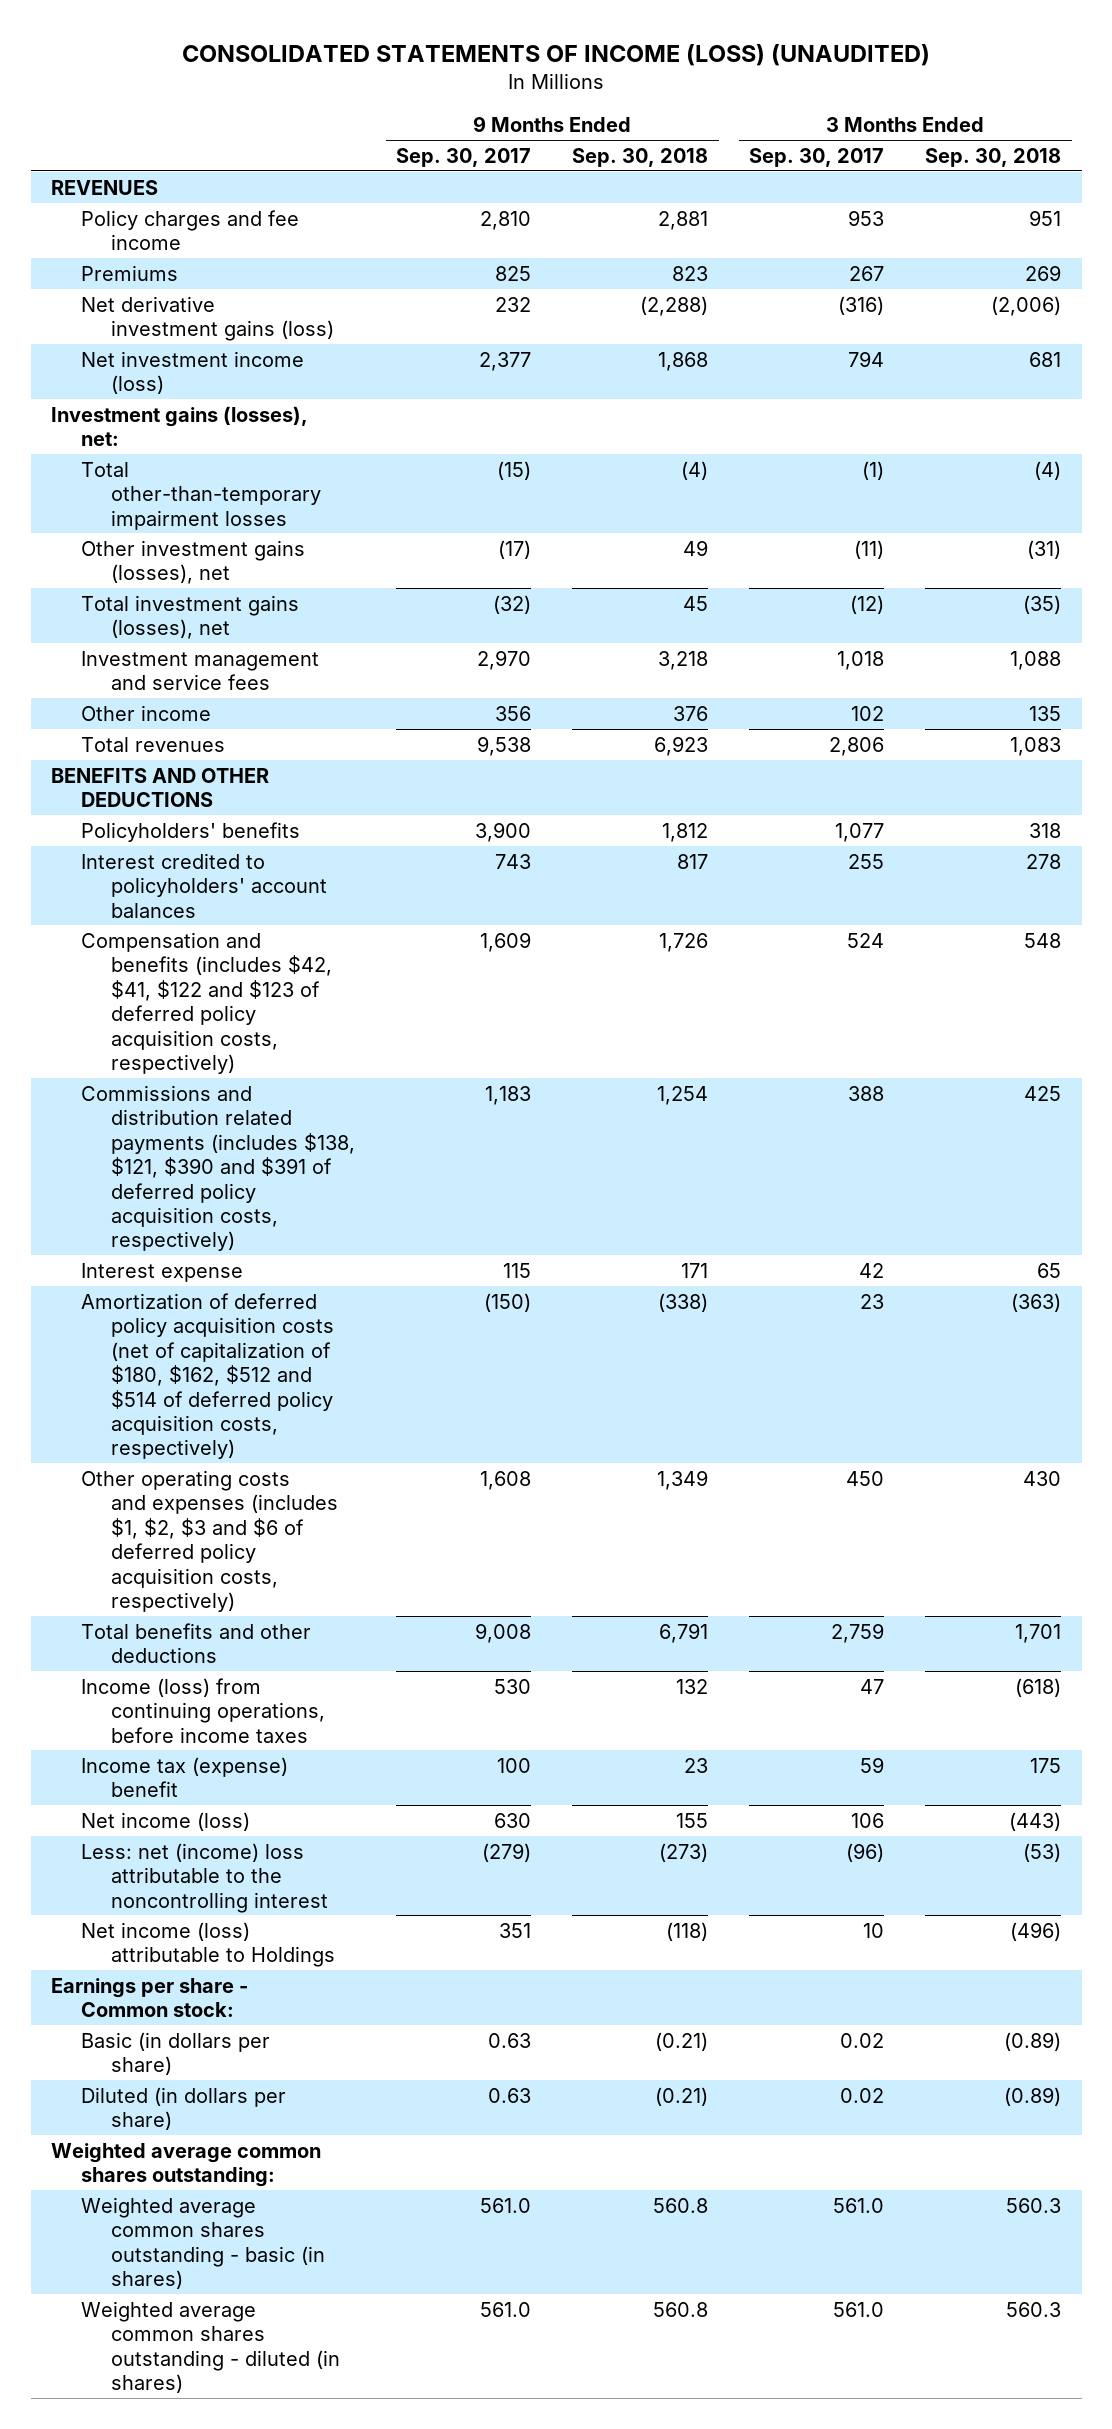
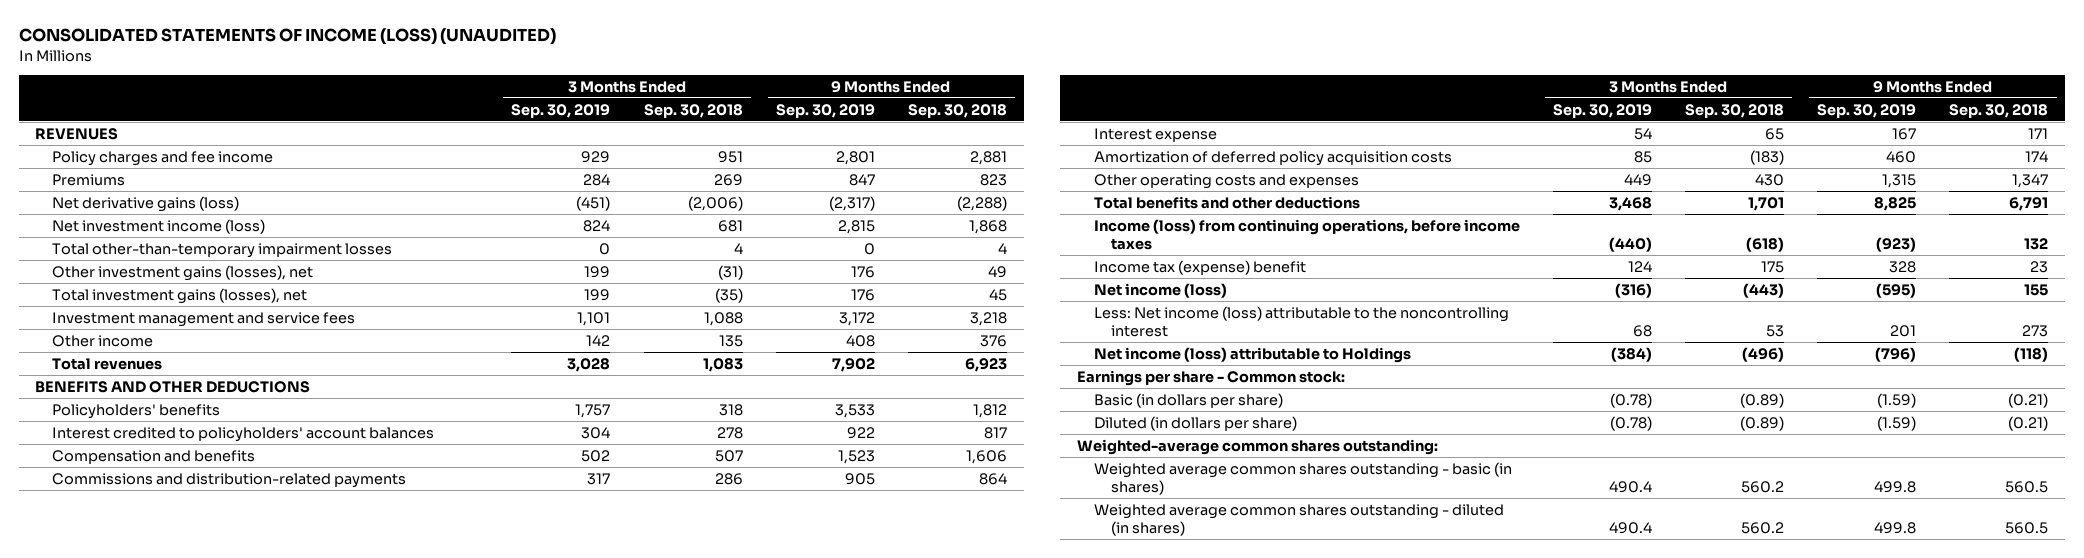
- | 9 Months Ended Sep. 30, 2017 | 9 Months Ended Sep. 30, 2018 | 3 Months Ended Sep. 30, 2017 | 3 Months Ended Sep. 30, 2018
+ | 3 Months Ended Sep. 30, 2019 | 3 Months Ended Sep. 30, 2018 | 9 Months Ended Sep. 30, 2019 | 9 Months Ended Sep. 30, 2018
- Net derivative investment gains (loss) | 232 | (2,288) | (316) | (2,006)
+ Net derivative gains (loss) | (451) | (2,006) | (2,317) | (2,288)
- Investment gains (losses), net:
- Total other-than-temporary impairment losses | (15) | (4) | (1) | (4)
+ Total other-than-temporary impairment losses | 0 | 4 | 0 | 4
- Compensation and benefits (includes $42, $41, $122 and $123 of deferred policy acquisition costs, respectively) | 1,609 | 1,726 | 524 | 548
- Commissions and distribution related payments (includes $138, $121, $390 and $391 of deferred policy acquisition costs, respectively) | 1,183 | 1,254 | 388 | 425
+ Compensation and benefits | 502 | 507 | 1,523 | 1,606
+ Commissions and distribution-related payments | 317 | 286 | 905 | 864
- Amortization of deferred policy acquisition costs (net of capitalization of $180, $162, $512 and $514 of deferred policy acquisition costs, respectively) | (150) | (338) | 23 | (363)
- Other operating costs and expenses (includes $1, $2, $3 and $6 of deferred policy acquisition costs, respectively) | 1,608 | 1,349 | 450 | 430
+ Amortization of deferred policy acquisition costs | 85 | (183) | 460 | 174
+ Other operating costs and expenses | 449 | 430 | 1,315 | 1,347
- Less: net (income) loss attributable to the noncontrolling interest | (279) | (273) | (96) | (53)
+ Less: Net income (loss) attributable to the noncontrolling interest | 68 | 53 | 201 | 273
- Weighted average common shares outstanding:
- Weighted average common shares outstanding - basic (in shares) | 561.0 | 560.8 | 561.0 | 560.3
- Weighted average common shares outstanding - diluted (in shares) | 561.0 | 560.8 | 561.0 | 560.3
+ Weighted-average common shares outstanding:
+ Weighted average common shares outstanding - basic (in shares) | 490.4 | 560.2 | 499.8 | 560.5
+ Weighted average common shares outstanding - diluted (in shares) | 490.4 | 560.2 | 499.8 | 560.5

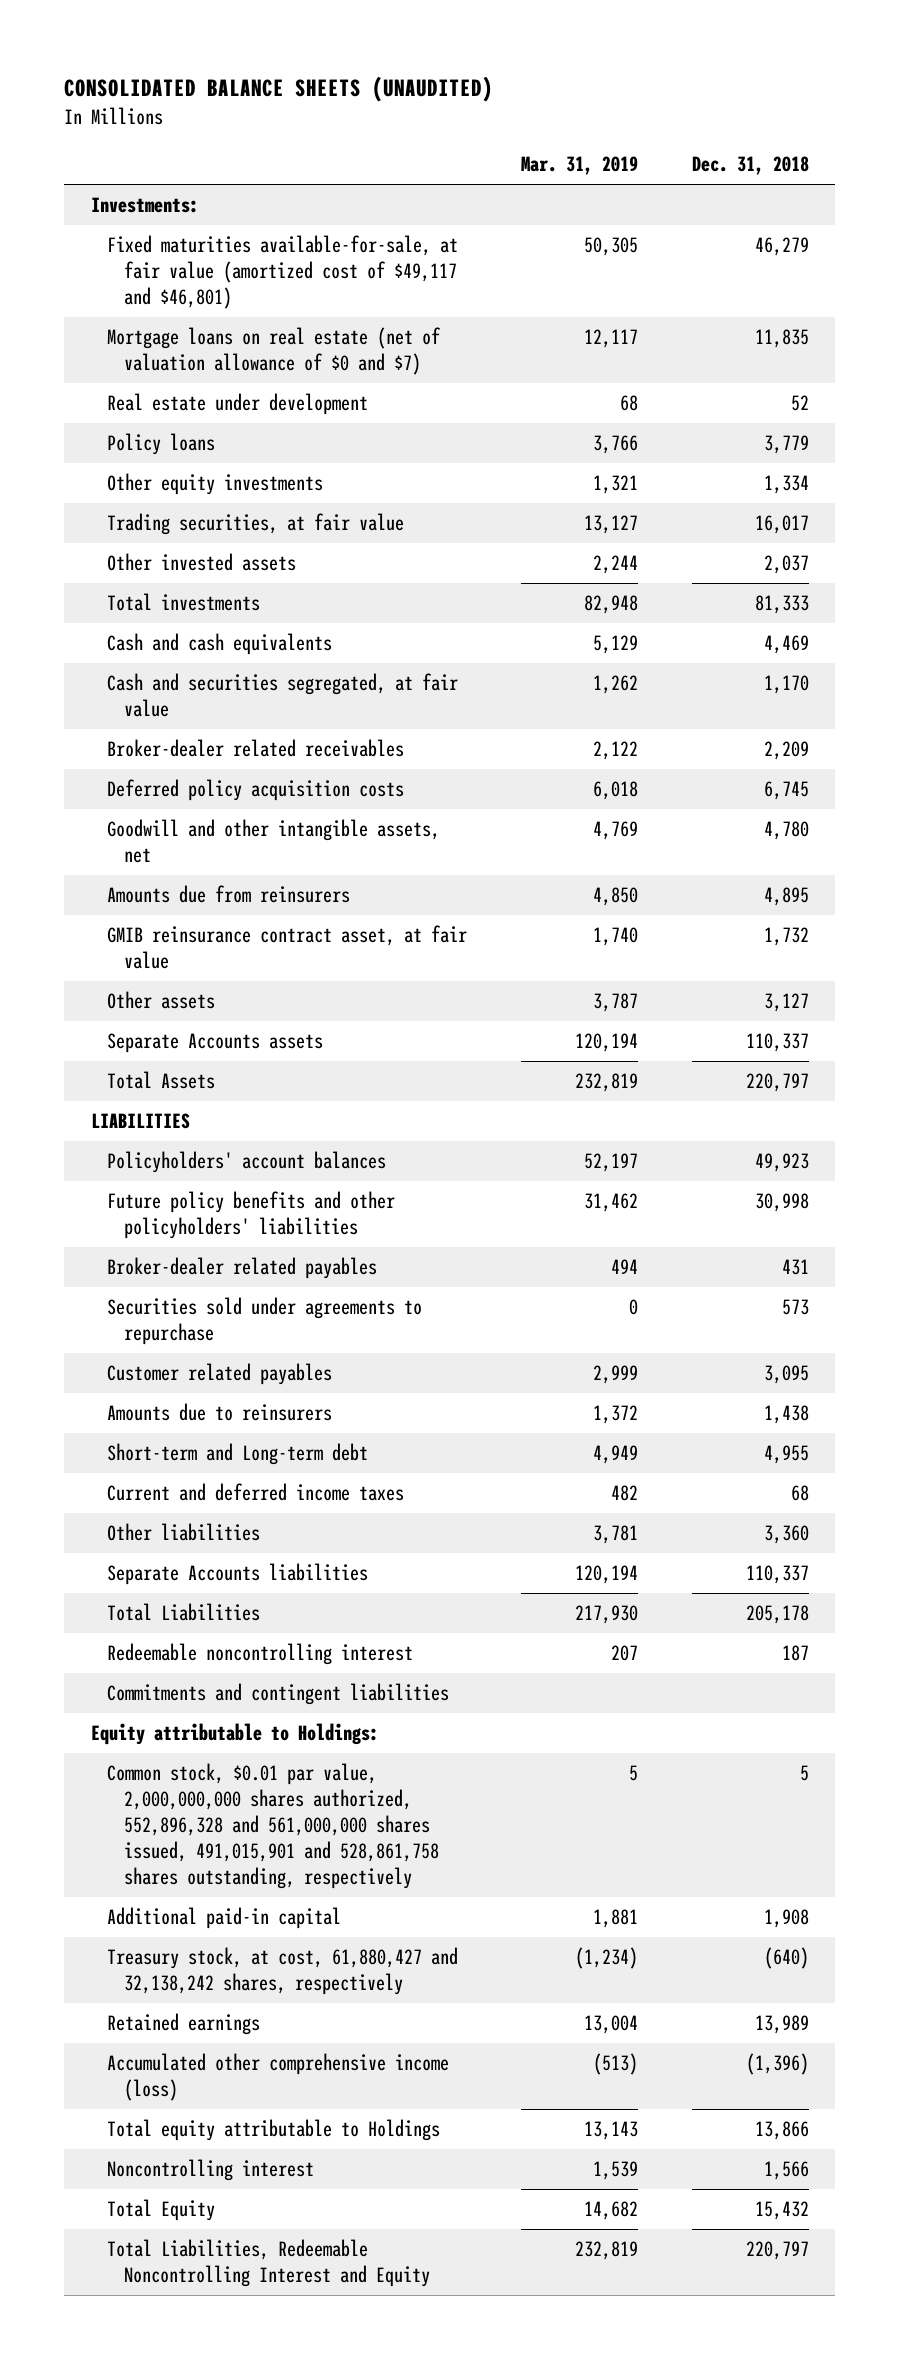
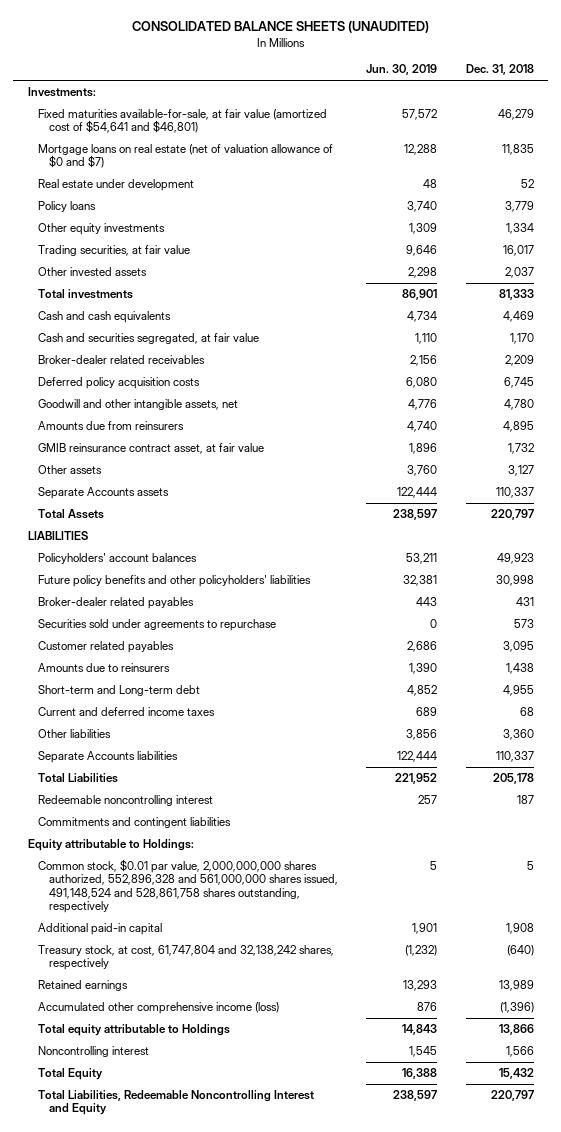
- | Mar. 31, 2019 | Dec. 31, 2018
+ | Jun. 30, 2019 | Dec. 31, 2018
- Fixed maturities available-for-sale, at fair value (amortized cost of $49,117 and $46,801) | 50,305 | 46,279
+ Fixed maturities available-for-sale, at fair value (amortized cost of $54,641 and $46,801) | 57,572 | 46,279
- Common stock, $0.01 par value, 2,000,000,000 shares authorized, 552,896,328 and 561,000,000 shares issued, 491,015,901 and 528,861,758 shares outstanding, respectively | 5 | 5
+ Common stock, $0.01 par value, 2,000,000,000 shares authorized, 552,896,328 and 561,000,000 shares issued, 491,148,524 and 528,861,758 shares outstanding, respectively | 5 | 5
- Treasury stock, at cost, 61,880,427 and 32,138,242 shares, respectively | (1,234) | (640)
+ Treasury stock, at cost, 61,747,804 and 32,138,242 shares, respectively | (1,232) | (640)

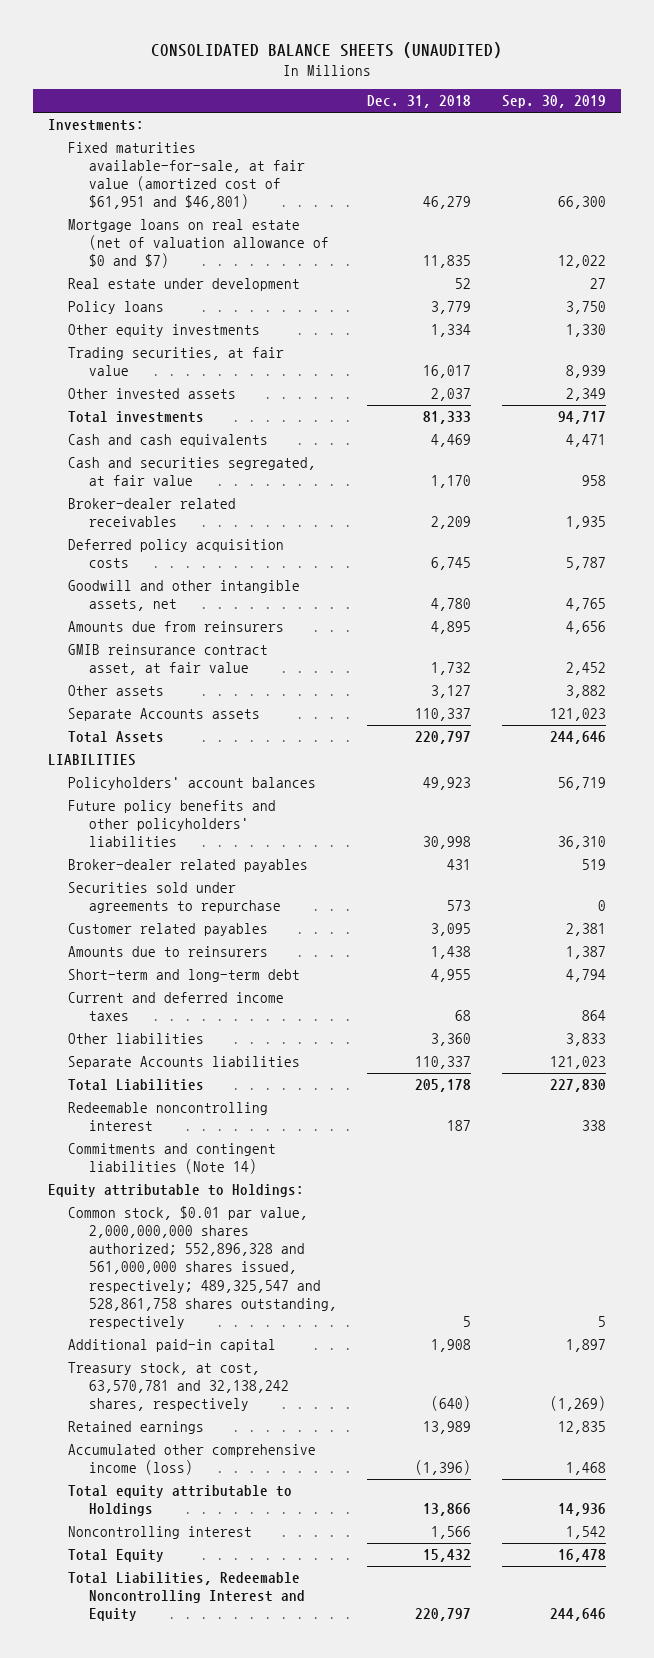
- | Jun. 30, 2019 | Dec. 31, 2018
+ | Dec. 31, 2018 | Sep. 30, 2019
- Fixed maturities available-for-sale, at fair value (amortized cost of $54,641 and $46,801) | 57,572 | 46,279
+ Fixed maturities available-for-sale, at fair value (amortized cost of $61,951 and $46,801) | 46,279 | 66,300
- Short-term and Long-term debt | 4,852 | 4,955
+ Short-term and long-term debt | 4,955 | 4,794
- Commitments and contingent liabilities
+ Commitments and contingent liabilities (Note 14)
- Common stock, $0.01 par value, 2,000,000,000 shares authorized, 552,896,328 and 561,000,000 shares issued, 491,148,524 and 528,861,758 shares outstanding, respectively | 5 | 5
+ Common stock, $0.01 par value, 2,000,000,000 shares authorized; 552,896,328 and 561,000,000 shares issued, respectively; 489,325,547 and 528,861,758 shares outstanding, respectively | 5 | 5
- Treasury stock, at cost, 61,747,804 and 32,138,242 shares, respectively | (1,232) | (640)
+ Treasury stock, at cost, 63,570,781 and 32,138,242 shares, respectively | (640) | (1,269)

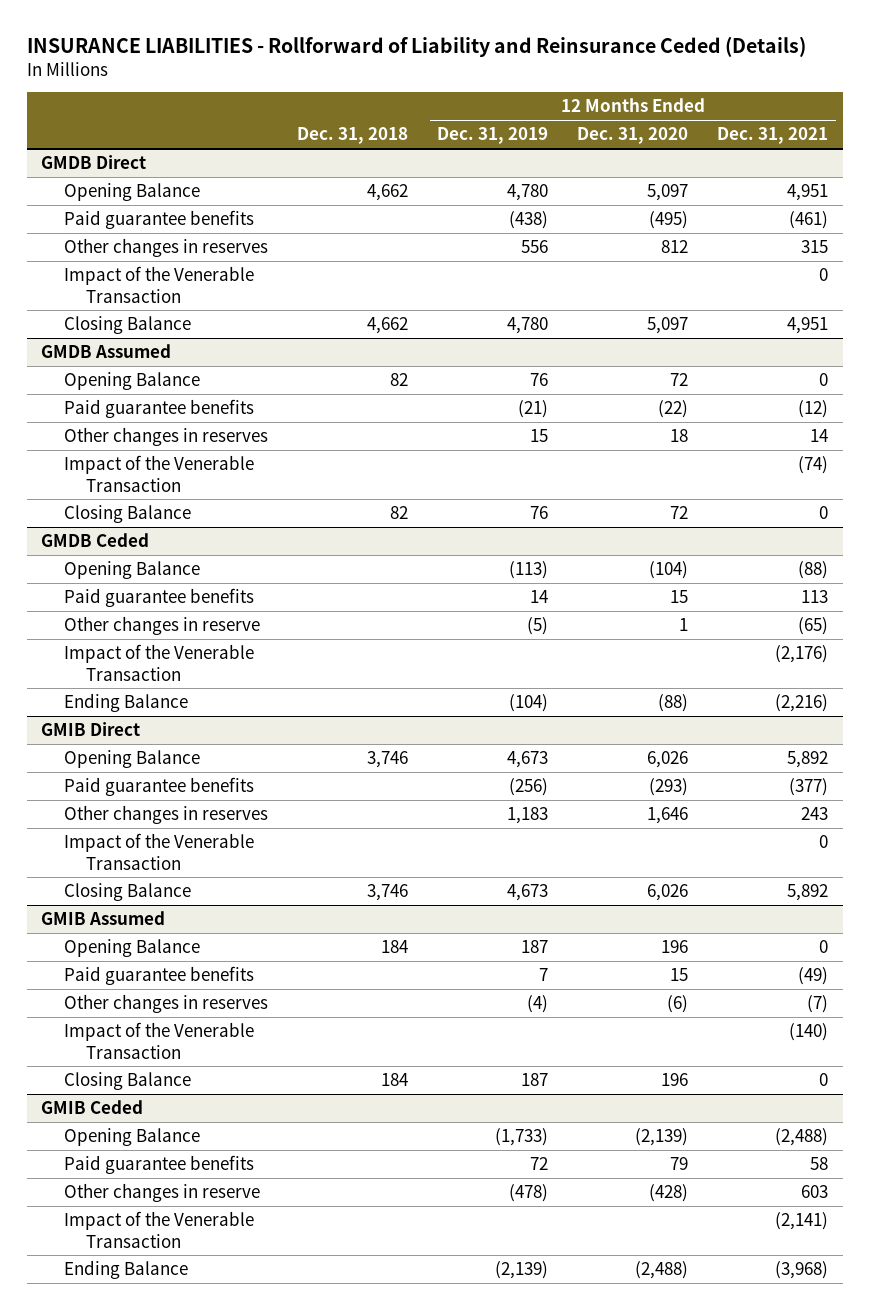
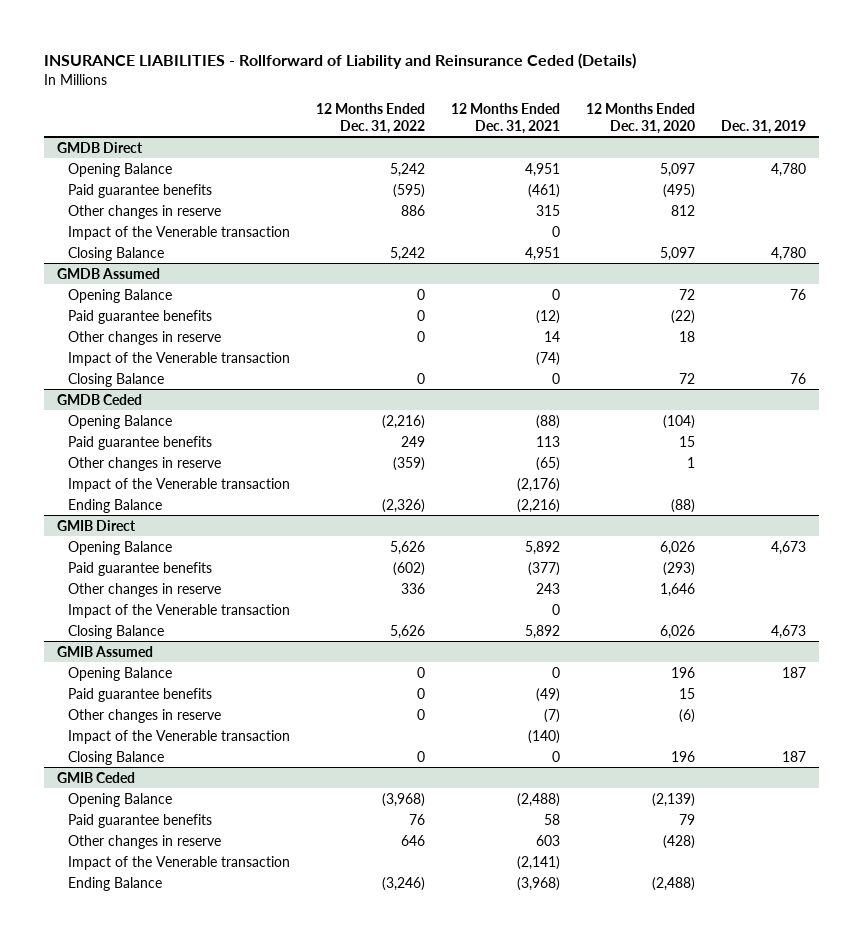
- | Dec. 31, 2018 | 12 Months Ended Dec. 31, 2019 | 12 Months Ended Dec. 31, 2020 | 12 Months Ended Dec. 31, 2021
+ | 12 Months Ended Dec. 31, 2022 | 12 Months Ended Dec. 31, 2021 | 12 Months Ended Dec. 31, 2020 | Dec. 31, 2019
@ GMDB Direct
- Other changes in reserves | | 556 | 812 | 315
- Impact of the Venerable Transaction | | | | 0
+ Other changes in reserve | 886 | 315 | 812 |
+ Impact of the Venerable transaction | | 0 | |
@ GMDB Assumed
- Other changes in reserves | | 15 | 18 | 14
- Impact of the Venerable Transaction | | | | (74)
+ Other changes in reserve | 0 | 14 | 18 |
+ Impact of the Venerable transaction | | (74) | |
@ GMDB Ceded
- Impact of the Venerable Transaction | | | | (2,176)
+ Impact of the Venerable transaction | | (2,176) | |
@ GMIB Direct
- Other changes in reserves | | 1,183 | 1,646 | 243
- Impact of the Venerable Transaction | | | | 0
+ Other changes in reserve | 336 | 243 | 1,646 |
+ Impact of the Venerable transaction | | 0 | |
@ GMIB Assumed
- Other changes in reserves | | (4) | (6) | (7)
- Impact of the Venerable Transaction | | | | (140)
+ Other changes in reserve | 0 | (7) | (6) |
+ Impact of the Venerable transaction | | (140) | |
@ GMIB Ceded
- Impact of the Venerable Transaction | | | | (2,141)
+ Impact of the Venerable transaction | | (2,141) | |

